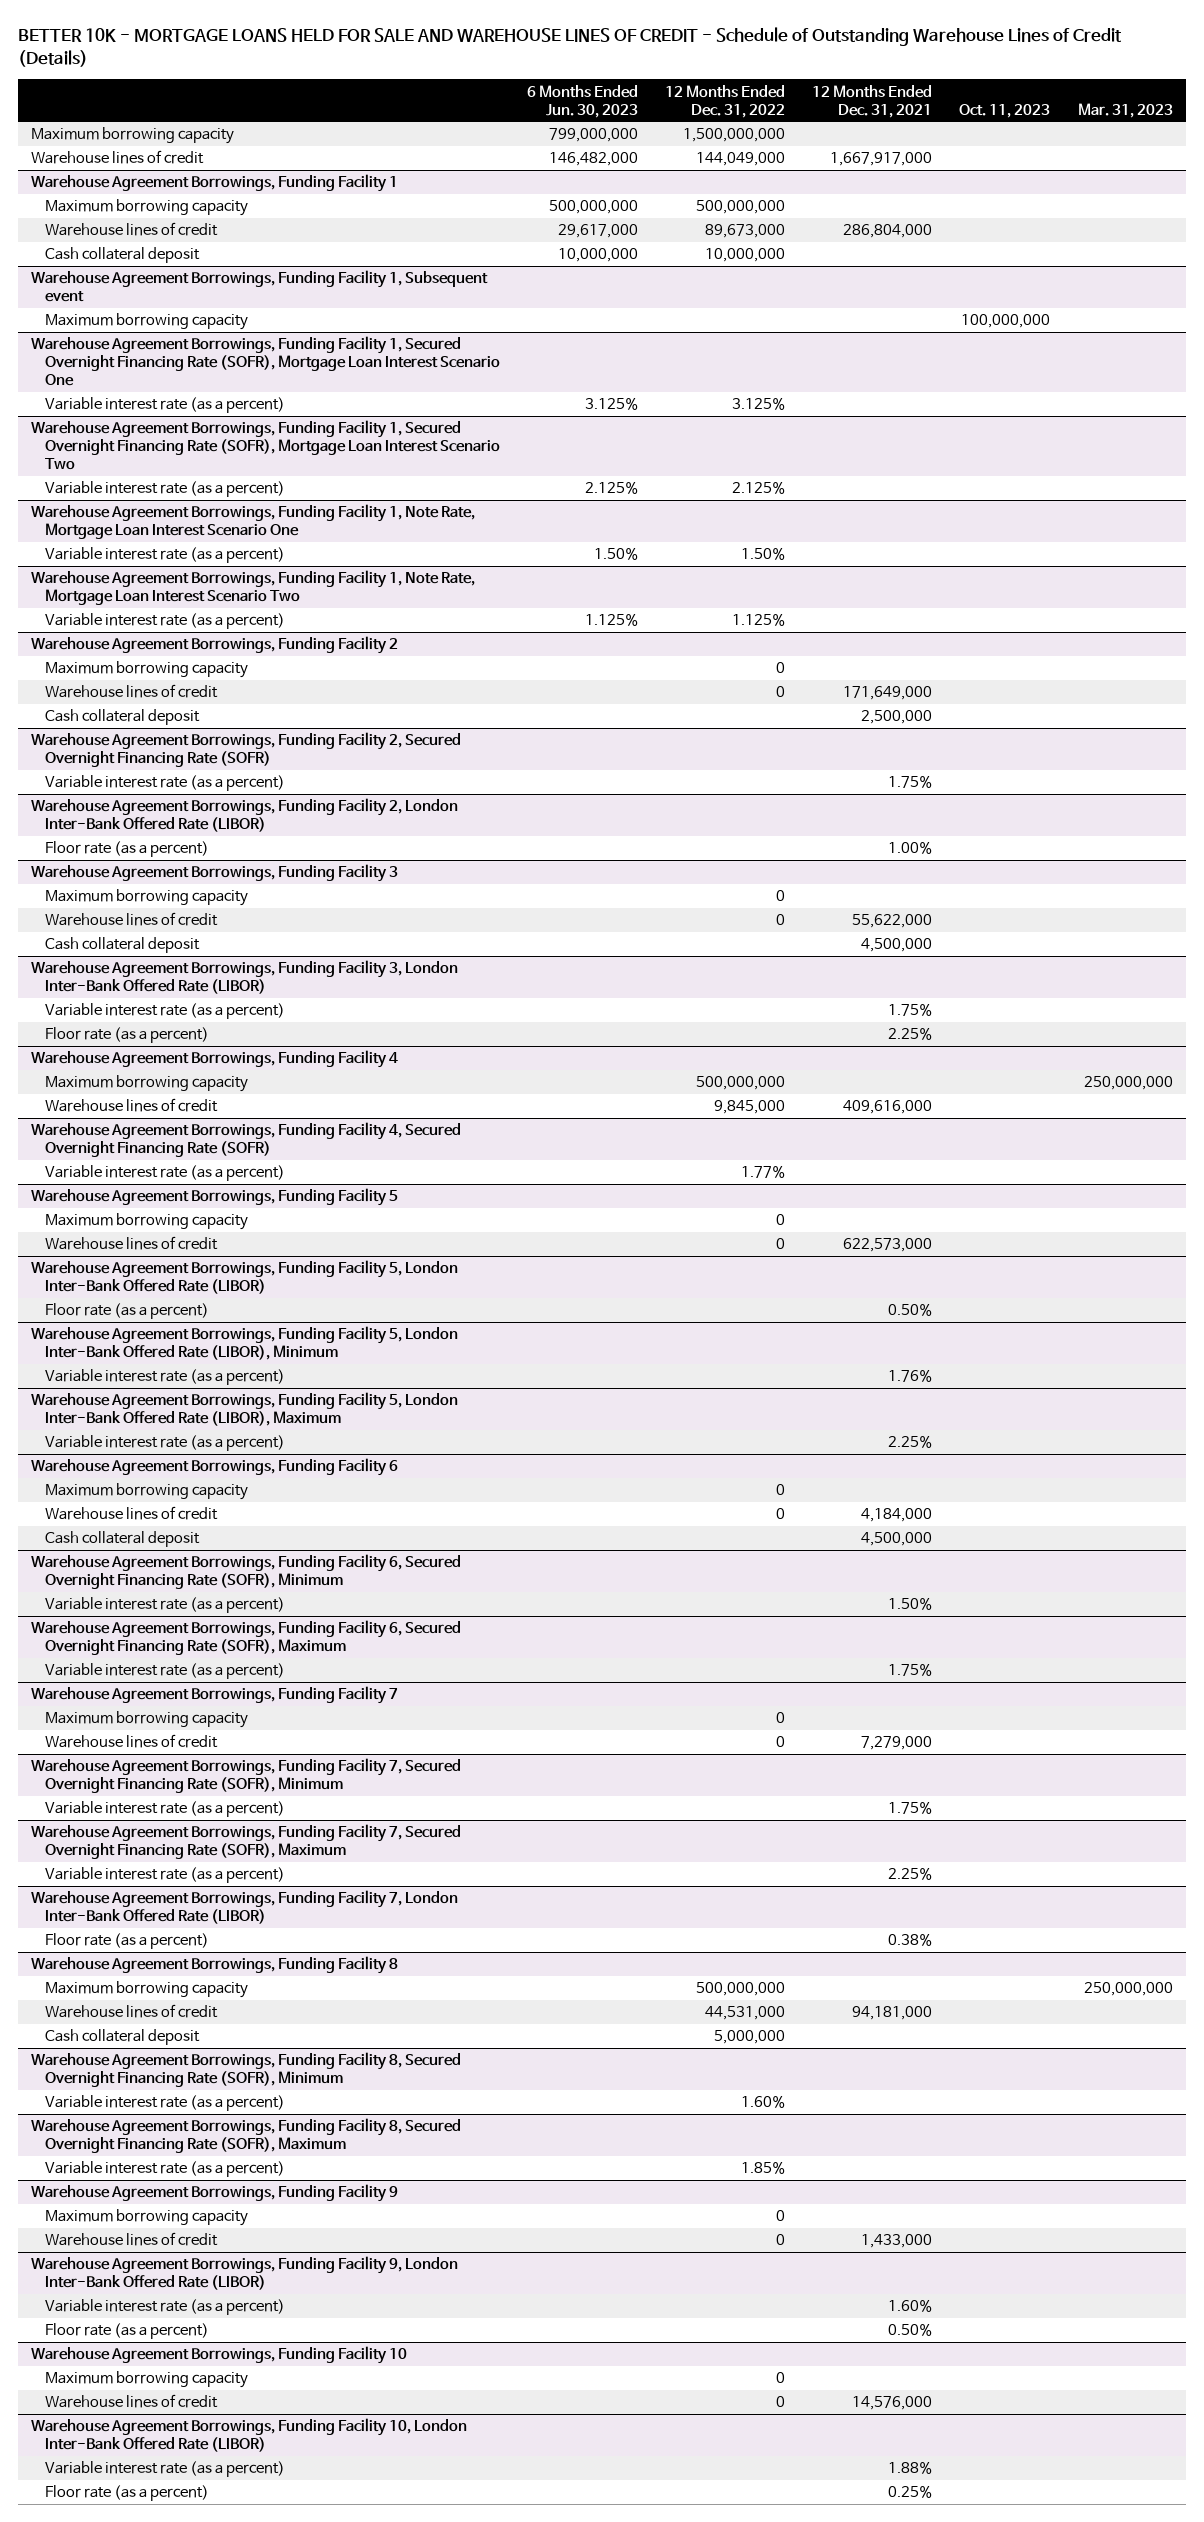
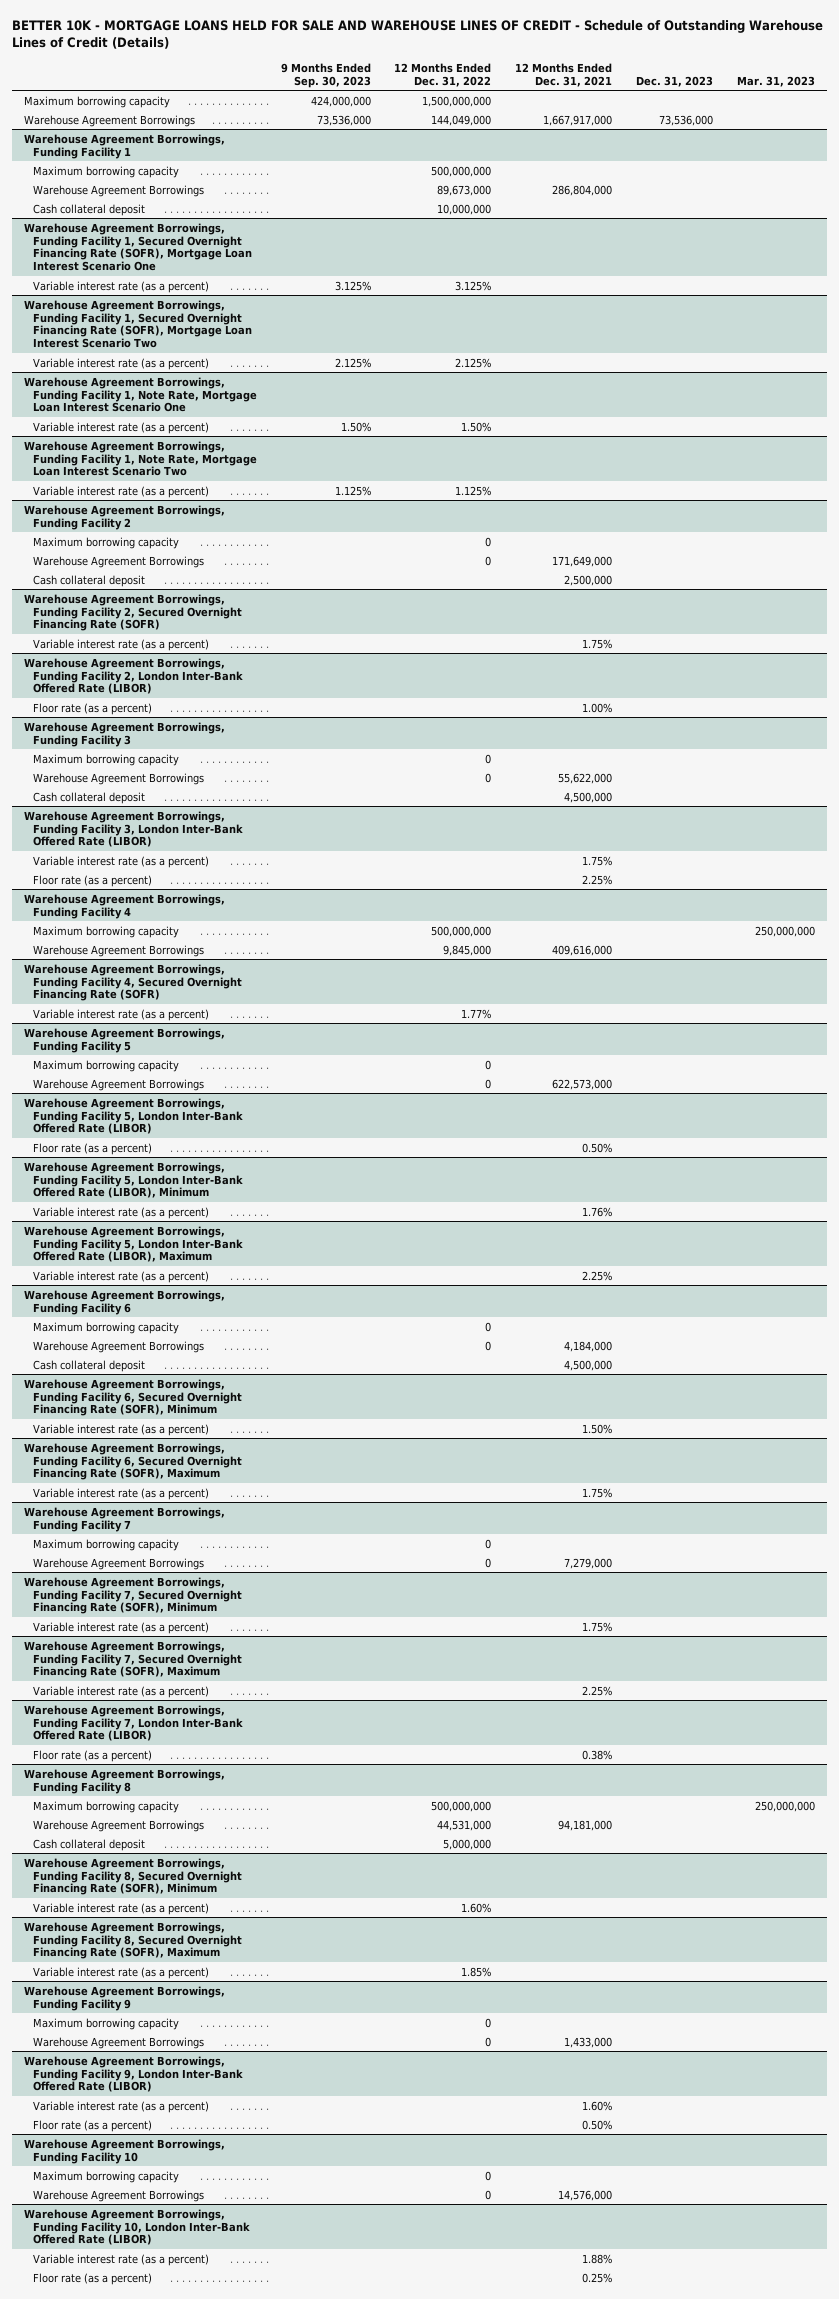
- | 6 Months Ended Jun. 30, 2023 | 12 Months Ended Dec. 31, 2022 | 12 Months Ended Dec. 31, 2021 | Oct. 11, 2023 | Mar. 31, 2023
+ | 9 Months Ended Sep. 30, 2023 | 12 Months Ended Dec. 31, 2022 | 12 Months Ended Dec. 31, 2021 | Dec. 31, 2023 | Mar. 31, 2023
- Warehouse lines of credit | 146,482,000 | 144,049,000 | 1,667,917,000 | |
+ Warehouse Agreement Borrowings | 73,536,000 | 144,049,000 | 1,667,917,000 | 73,536,000 |
@ Warehouse Agreement Borrowings, Funding Facility 1
- Warehouse lines of credit | 29,617,000 | 89,673,000 | 286,804,000 | |
+ Warehouse Agreement Borrowings | | 89,673,000 | 286,804,000 | |
- Warehouse Agreement Borrowings, Funding Facility 1, Subsequent event
- Maximum borrowing capacity | | | | 100,000,000 |
@ Warehouse Agreement Borrowings, Funding Facility 2
- Warehouse lines of credit | | 0 | 171,649,000 | |
+ Warehouse Agreement Borrowings | | 0 | 171,649,000 | |
@ Warehouse Agreement Borrowings, Funding Facility 3
- Warehouse lines of credit | | 0 | 55,622,000 | |
+ Warehouse Agreement Borrowings | | 0 | 55,622,000 | |
@ Warehouse Agreement Borrowings, Funding Facility 4
- Warehouse lines of credit | | 9,845,000 | 409,616,000 | |
+ Warehouse Agreement Borrowings | | 9,845,000 | 409,616,000 | |
@ Warehouse Agreement Borrowings, Funding Facility 5
- Warehouse lines of credit | | 0 | 622,573,000 | |
+ Warehouse Agreement Borrowings | | 0 | 622,573,000 | |
@ Warehouse Agreement Borrowings, Funding Facility 6
- Warehouse lines of credit | | 0 | 4,184,000 | |
+ Warehouse Agreement Borrowings | | 0 | 4,184,000 | |
@ Warehouse Agreement Borrowings, Funding Facility 7
- Warehouse lines of credit | | 0 | 7,279,000 | |
+ Warehouse Agreement Borrowings | | 0 | 7,279,000 | |
@ Warehouse Agreement Borrowings, Funding Facility 8
- Warehouse lines of credit | | 44,531,000 | 94,181,000 | |
+ Warehouse Agreement Borrowings | | 44,531,000 | 94,181,000 | |
@ Warehouse Agreement Borrowings, Funding Facility 9
- Warehouse lines of credit | | 0 | 1,433,000 | |
+ Warehouse Agreement Borrowings | | 0 | 1,433,000 | |
@ Warehouse Agreement Borrowings, Funding Facility 10
- Warehouse lines of credit | | 0 | 14,576,000 | |
+ Warehouse Agreement Borrowings | | 0 | 14,576,000 | |

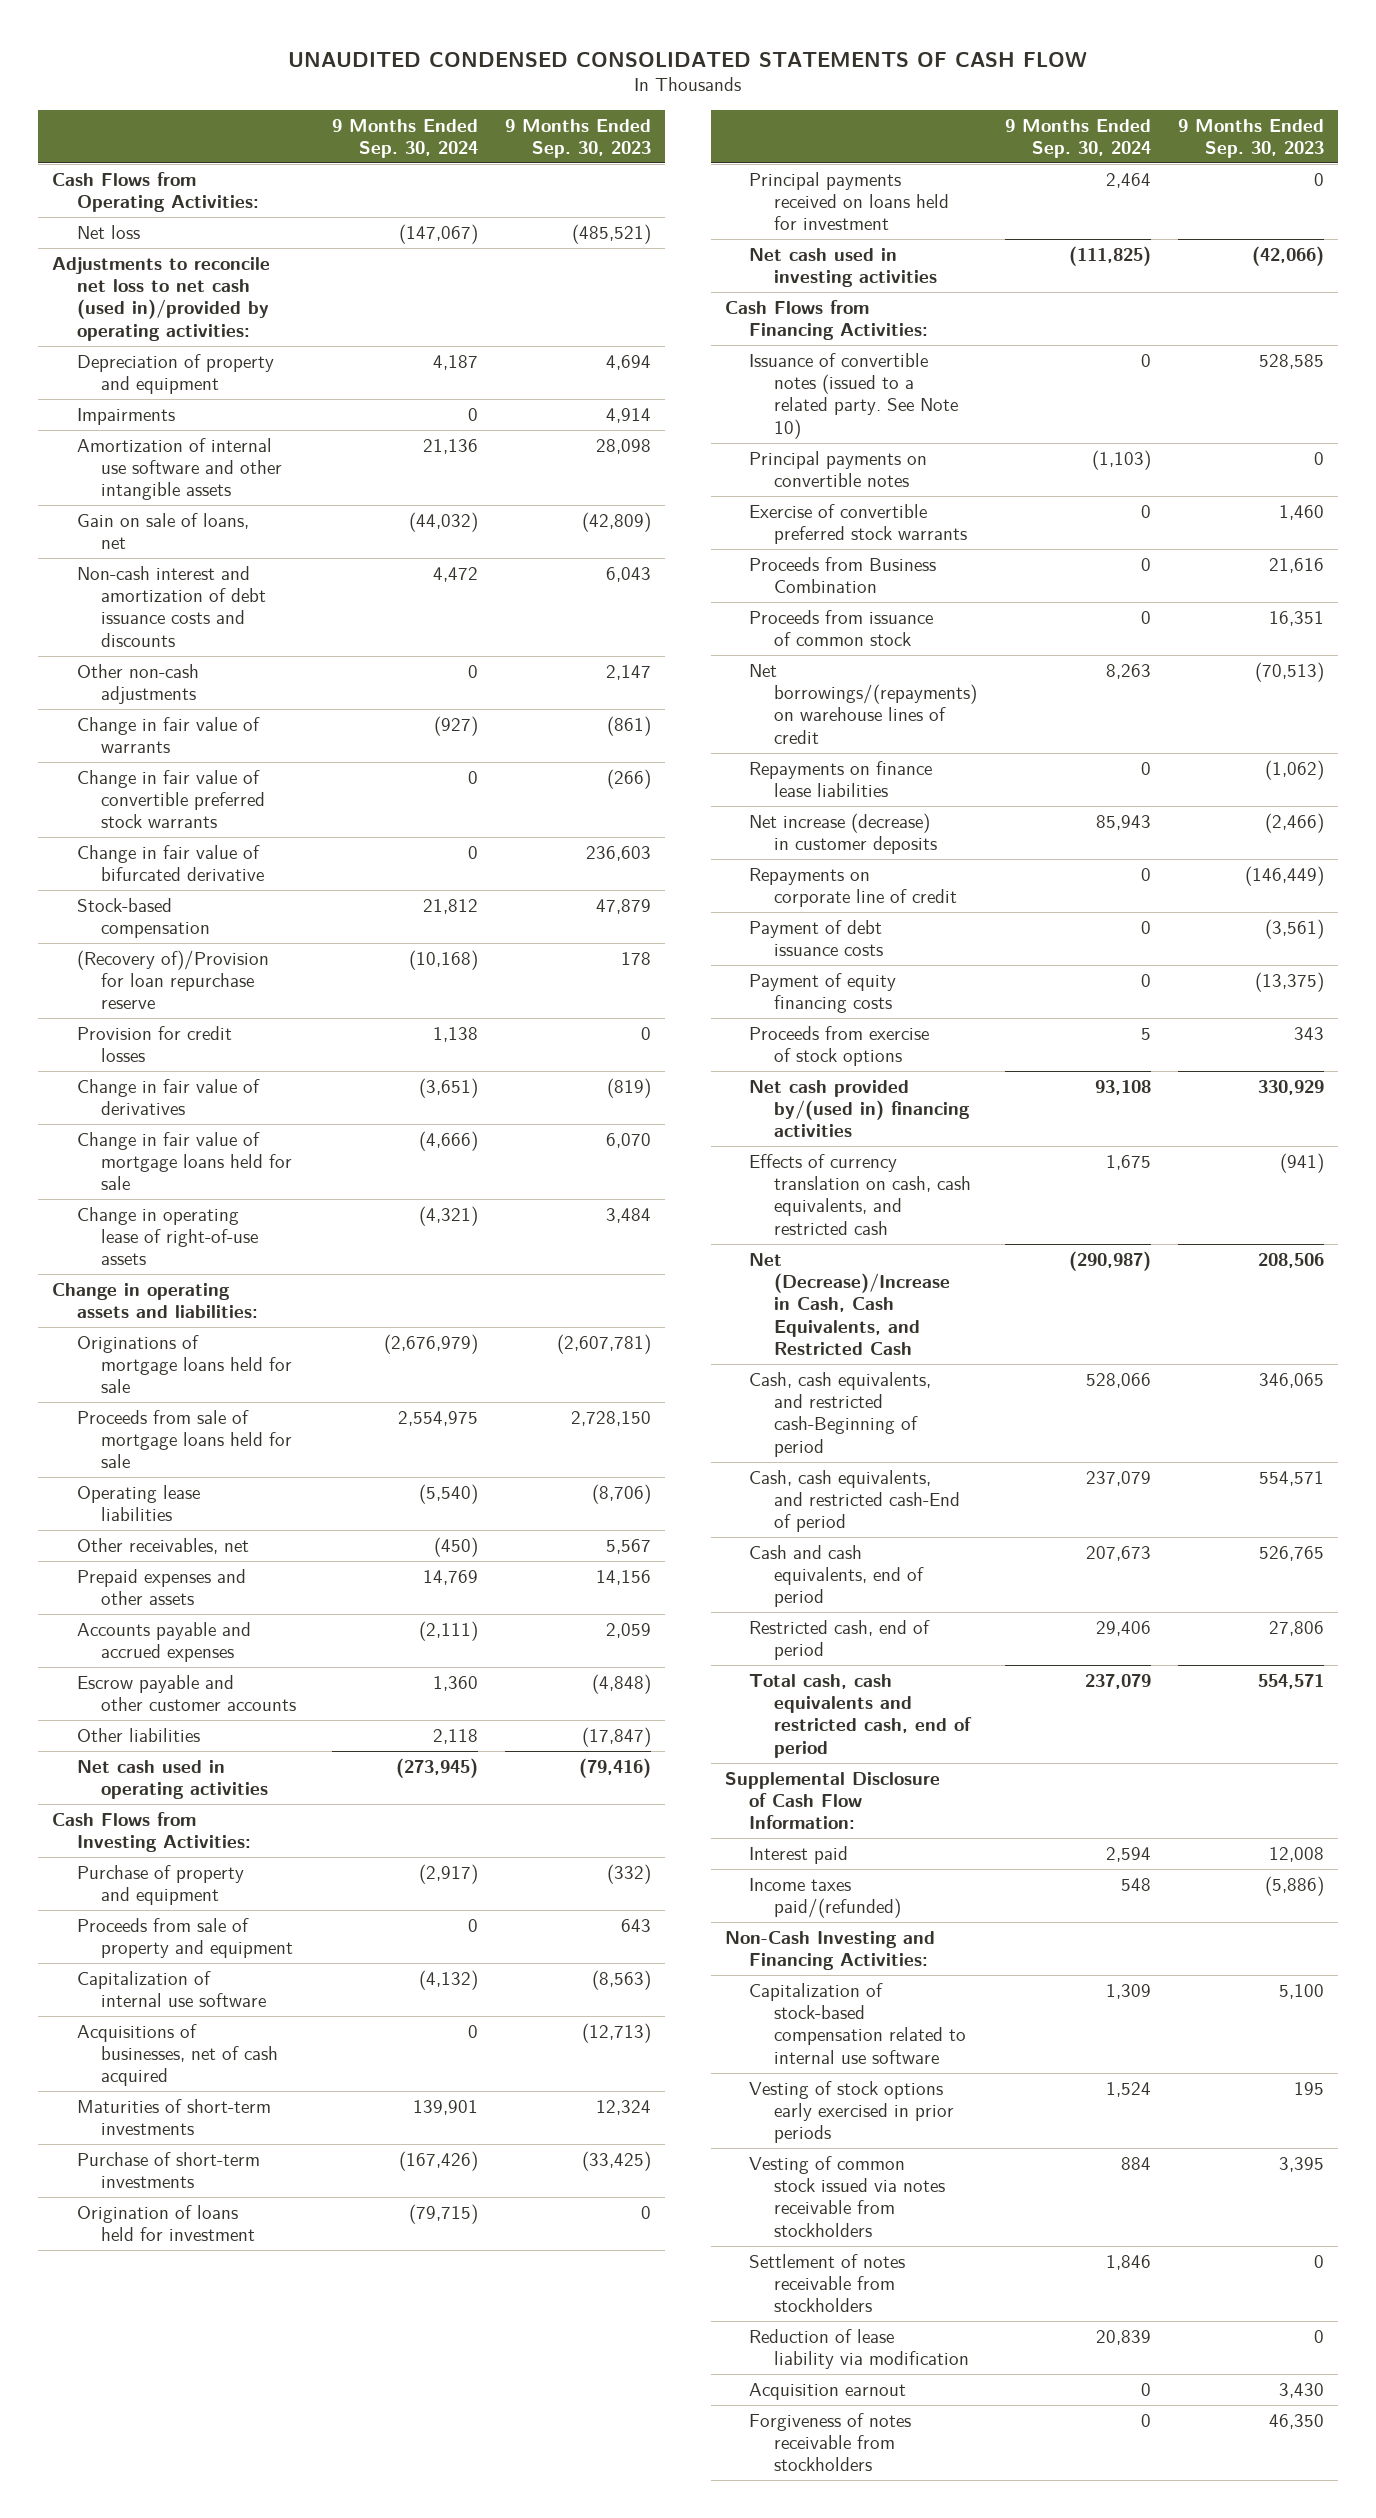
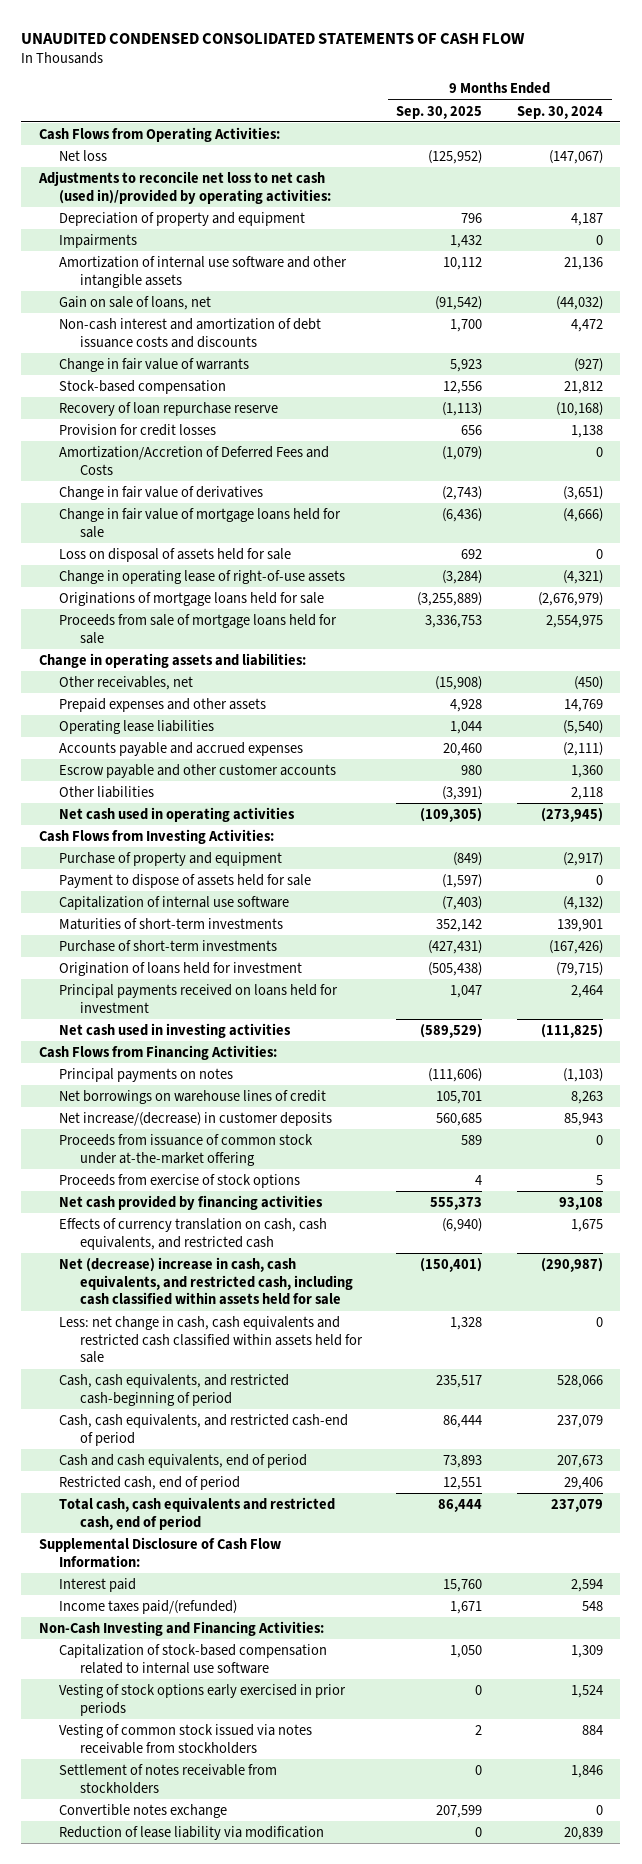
- | 9 Months Ended Sep. 30, 2024 | 9 Months Ended Sep. 30, 2023
+ | 9 Months Ended Sep. 30, 2025 | 9 Months Ended Sep. 30, 2024
- Other non-cash adjustments | 0 | 2,147
- Change in fair value of convertible preferred stock warrants | 0 | (266)
- Change in fair value of bifurcated derivative | 0 | 236,603
- (Recovery of)/Provision for loan repurchase reserve | (10,168) | 178
+ Recovery of loan repurchase reserve | (1,113) | (10,168)
+ Amortization/Accretion of Deferred Fees and Costs | (1,079) | 0
+ Loss on disposal of assets held for sale | 692 | 0
moved down: Change in operating assets and liabilities:
moved down: Operating lease liabilities | 1,044 | (5,540)
- Proceeds from sale of property and equipment | 0 | 643
+ Payment to dispose of assets held for sale | (1,597) | 0
- Acquisitions of businesses, net of cash acquired | 0 | (12,713)
- Issuance of convertible notes (issued to a related party. See Note 10) | 0 | 528,585
- Principal payments on convertible notes | (1,103) | 0
- Exercise of convertible preferred stock warrants | 0 | 1,460
- Proceeds from Business Combination | 0 | 21,616
- Proceeds from issuance of common stock | 0 | 16,351
- Net borrowings/(repayments) on warehouse lines of credit | 8,263 | (70,513)
- Repayments on finance lease liabilities | 0 | (1,062)
- Net increase (decrease) in customer deposits | 85,943 | (2,466)
- Repayments on corporate line of credit | 0 | (146,449)
- Payment of debt issuance costs | 0 | (3,561)
- Payment of equity financing costs | 0 | (13,375)
+ Principal payments on notes | (111,606) | (1,103)
+ Net borrowings on warehouse lines of credit | 105,701 | 8,263
+ Net increase/(decrease) in customer deposits | 560,685 | 85,943
+ Proceeds from issuance of common stock under at-the-market offering | 589 | 0
- Net cash provided by/(used in) financing activities | 93,108 | 330,929
+ Net cash provided by financing activities | 555,373 | 93,108
- Net (Decrease)/Increase in Cash, Cash Equivalents, and Restricted Cash | (290,987) | 208,506
- Cash, cash equivalents, and restricted cash-Beginning of period | 528,066 | 346,065
- Cash, cash equivalents, and restricted cash-End of period | 237,079 | 554,571
+ Net (decrease) increase in cash, cash equivalents, and restricted cash, including cash classified within assets held for sale | (150,401) | (290,987)
+ Less: net change in cash, cash equivalents and restricted cash classified within assets held for sale | 1,328 | 0
+ Cash, cash equivalents, and restricted cash-beginning of period | 235,517 | 528,066
+ Cash, cash equivalents, and restricted cash-end of period | 86,444 | 237,079
+ Convertible notes exchange | 207,599 | 0
- Acquisition earnout | 0 | 3,430
- Forgiveness of notes receivable from stockholders | 0 | 46,350

